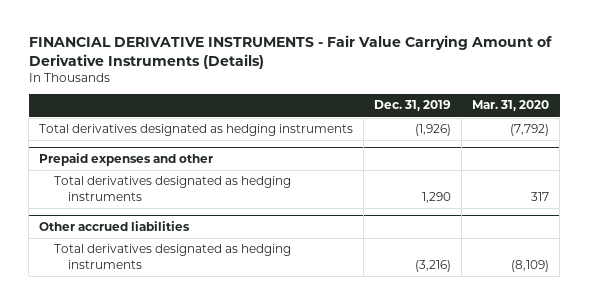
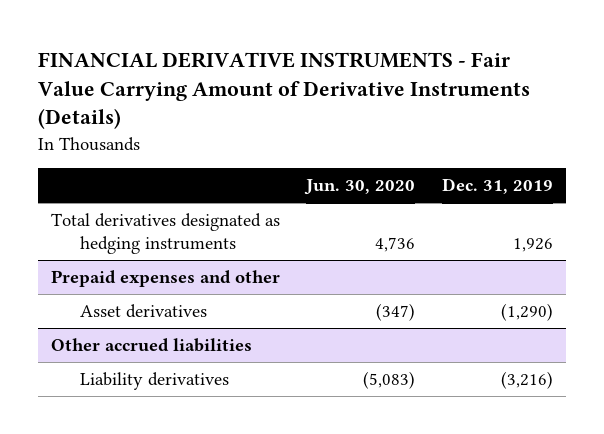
- | Dec. 31, 2019 | Mar. 31, 2020
+ | Jun. 30, 2020 | Dec. 31, 2019
- Total derivatives designated as hedging instruments | (1,926) | (7,792)
+ Total derivatives designated as hedging instruments | 4,736 | 1,926
@ Prepaid expenses and other
- Total derivatives designated as hedging instruments | 1,290 | 317
+ Asset derivatives | (347) | (1,290)
@ Other accrued liabilities
- Total derivatives designated as hedging instruments | (3,216) | (8,109)
+ Liability derivatives | (5,083) | (3,216)

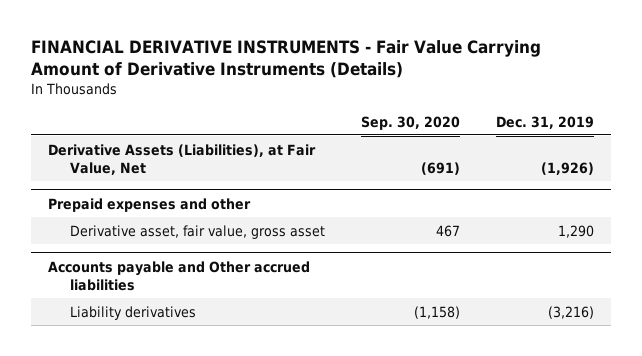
- | Jun. 30, 2020 | Dec. 31, 2019
+ | Sep. 30, 2020 | Dec. 31, 2019
- Total derivatives designated as hedging instruments | 4,736 | 1,926
+ Derivative Assets (Liabilities), at Fair Value, Net | (691) | (1,926)
@ Prepaid expenses and other
- Asset derivatives | (347) | (1,290)
- Other accrued liabilities
@ Prepaid expenses and other
+ Derivative asset, fair value, gross asset | 467 | 1,290
+ Accounts payable and Other accrued liabilities

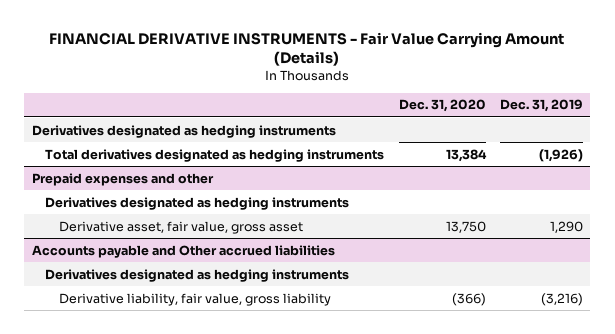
- FINANCIAL DERIVATIVE INSTRUMENTS - Fair Value Carrying Amount of Derivative Instruments (Details)
+ FINANCIAL DERIVATIVE INSTRUMENTS - Fair Value Carrying Amount (Details)
- | Sep. 30, 2020 | Dec. 31, 2019
+ | Dec. 31, 2020 | Dec. 31, 2019
- Derivative Assets (Liabilities), at Fair Value, Net | (691) | (1,926)
+ Derivatives designated as hedging instruments
+ Total derivatives designated as hedging instruments | 13,384 | (1,926)
@ Prepaid expenses and other
+ Derivatives designated as hedging instruments
@ Accounts payable and Other accrued liabilities
- Liability derivatives | (1,158) | (3,216)
+ Derivatives designated as hedging instruments
+ Derivative liability, fair value, gross liability | (366) | (3,216)

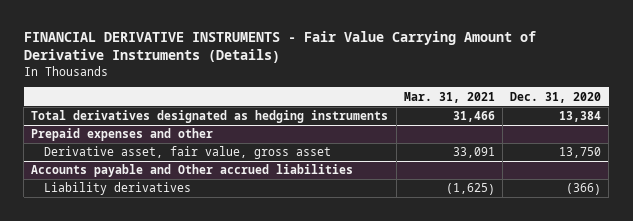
- FINANCIAL DERIVATIVE INSTRUMENTS - Fair Value Carrying Amount (Details)
+ FINANCIAL DERIVATIVE INSTRUMENTS - Fair Value Carrying Amount of Derivative Instruments (Details)
- | Dec. 31, 2020 | Dec. 31, 2019
+ | Mar. 31, 2021 | Dec. 31, 2020
- Derivatives designated as hedging instruments
@ Prepaid expenses and other
- Derivatives designated as hedging instruments
@ Accounts payable and Other accrued liabilities
- Derivatives designated as hedging instruments
- Derivative liability, fair value, gross liability | (366) | (3,216)
+ Liability derivatives | (1,625) | (366)

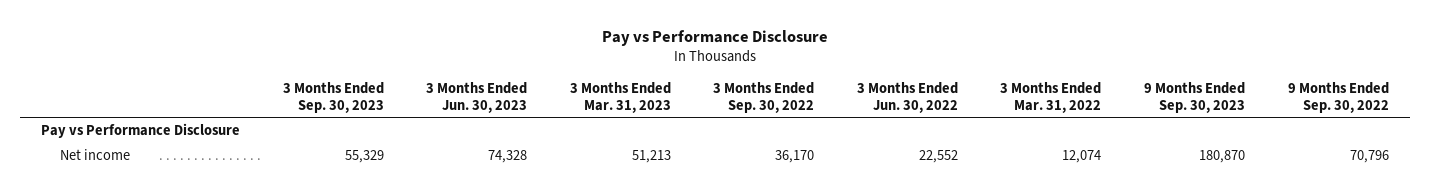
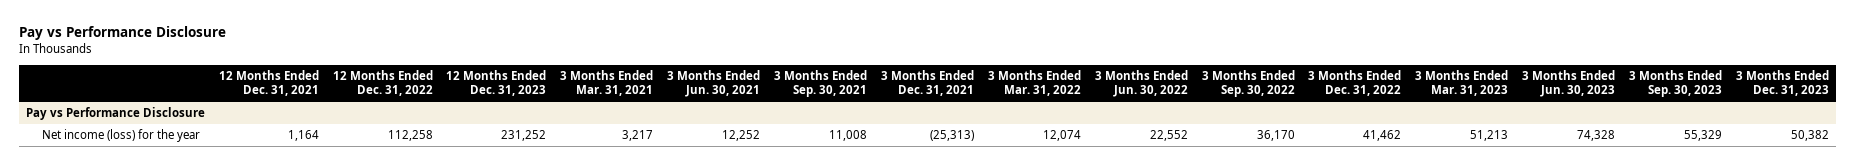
- | 3 Months Ended Sep. 30, 2023 | 3 Months Ended Jun. 30, 2023 | 3 Months Ended Mar. 31, 2023 | 3 Months Ended Sep. 30, 2022 | 3 Months Ended Jun. 30, 2022 | 3 Months Ended Mar. 31, 2022 | 9 Months Ended Sep. 30, 2023 | 9 Months Ended Sep. 30, 2022
+ | 12 Months Ended Dec. 31, 2021 | 12 Months Ended Dec. 31, 2022 | 12 Months Ended Dec. 31, 2023 | 3 Months Ended Mar. 31, 2021 | 3 Months Ended Jun. 30, 2021 | 3 Months Ended Sep. 30, 2021 | 3 Months Ended Dec. 31, 2021 | 3 Months Ended Mar. 31, 2022 | 3 Months Ended Jun. 30, 2022 | 3 Months Ended Sep. 30, 2022 | 3 Months Ended Dec. 31, 2022 | 3 Months Ended Mar. 31, 2023 | 3 Months Ended Jun. 30, 2023 | 3 Months Ended Sep. 30, 2023 | 3 Months Ended Dec. 31, 2023
- Net income | 55,329 | 74,328 | 51,213 | 36,170 | 22,552 | 12,074 | 180,870 | 70,796
+ Net income (loss) for the year | 1,164 | 112,258 | 231,252 | 3,217 | 12,252 | 11,008 | (25,313) | 12,074 | 22,552 | 36,170 | 41,462 | 51,213 | 74,328 | 55,329 | 50,382

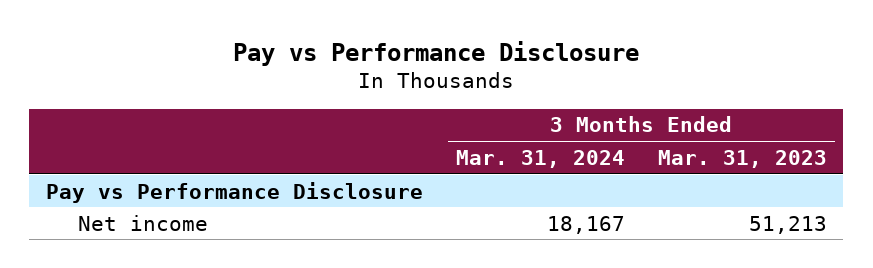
- | 12 Months Ended Dec. 31, 2021 | 12 Months Ended Dec. 31, 2022 | 12 Months Ended Dec. 31, 2023 | 3 Months Ended Mar. 31, 2021 | 3 Months Ended Jun. 30, 2021 | 3 Months Ended Sep. 30, 2021 | 3 Months Ended Dec. 31, 2021 | 3 Months Ended Mar. 31, 2022 | 3 Months Ended Jun. 30, 2022 | 3 Months Ended Sep. 30, 2022 | 3 Months Ended Dec. 31, 2022 | 3 Months Ended Mar. 31, 2023 | 3 Months Ended Jun. 30, 2023 | 3 Months Ended Sep. 30, 2023 | 3 Months Ended Dec. 31, 2023
+ | 3 Months Ended Mar. 31, 2024 | 3 Months Ended Mar. 31, 2023
- Net income (loss) for the year | 1,164 | 112,258 | 231,252 | 3,217 | 12,252 | 11,008 | (25,313) | 12,074 | 22,552 | 36,170 | 41,462 | 51,213 | 74,328 | 55,329 | 50,382
+ Net income | 18,167 | 51,213

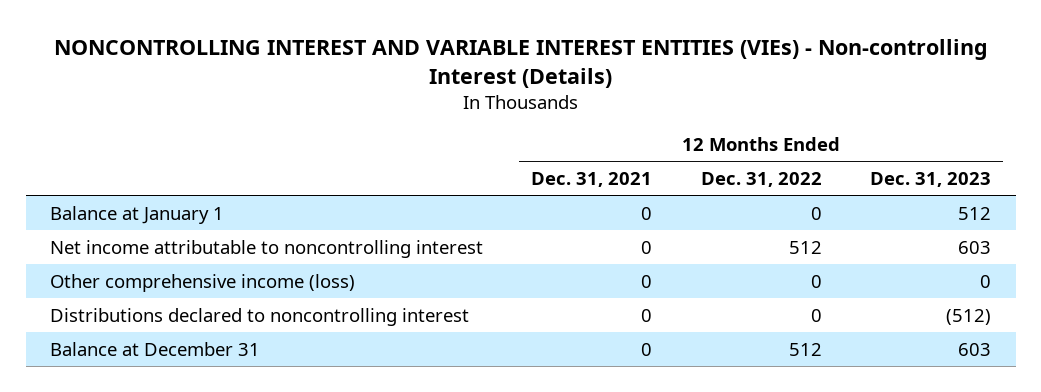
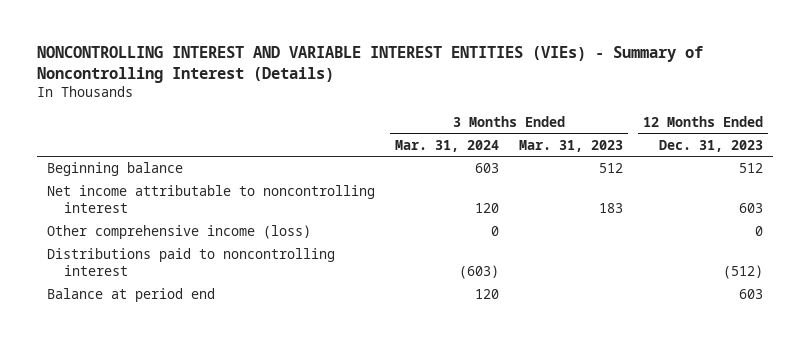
- NONCONTROLLING INTEREST AND VARIABLE INTEREST ENTITIES (VIEs) - Non-controlling Interest (Details)
+ NONCONTROLLING INTEREST AND VARIABLE INTEREST ENTITIES (VIEs) - Summary of Noncontrolling Interest (Details)
- | 12 Months Ended Dec. 31, 2021 | 12 Months Ended Dec. 31, 2022 | 12 Months Ended Dec. 31, 2023
+ | 3 Months Ended Mar. 31, 2024 | 3 Months Ended Mar. 31, 2023 | 12 Months Ended Dec. 31, 2023
- Balance at January 1 | 0 | 0 | 512
+ Beginning balance | 603 | 512 | 512
- Distributions declared to noncontrolling interest | 0 | 0 | (512)
- Balance at December 31 | 0 | 512 | 603
+ Distributions paid to noncontrolling interest | (603) | | (512)
+ Balance at period end | 120 | | 603

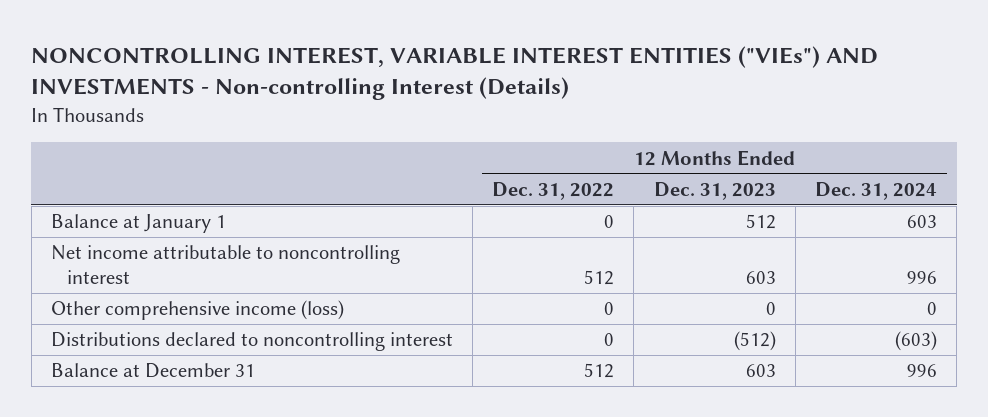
- NONCONTROLLING INTEREST AND VARIABLE INTEREST ENTITIES (VIEs) - Summary of Noncontrolling Interest (Details)
+ NONCONTROLLING INTEREST, VARIABLE INTEREST ENTITIES ("VIEs") AND INVESTMENTS - Non-controlling Interest (Details)
- | 3 Months Ended Mar. 31, 2024 | 3 Months Ended Mar. 31, 2023 | 12 Months Ended Dec. 31, 2023
+ | 12 Months Ended Dec. 31, 2022 | 12 Months Ended Dec. 31, 2023 | 12 Months Ended Dec. 31, 2024
- Beginning balance | 603 | 512 | 512
+ Balance at January 1 | 0 | 512 | 603
- Distributions paid to noncontrolling interest | (603) | | (512)
- Balance at period end | 120 | | 603
+ Distributions declared to noncontrolling interest | 0 | (512) | (603)
+ Balance at December 31 | 512 | 603 | 996

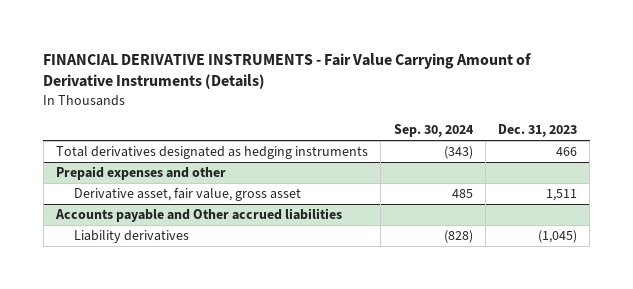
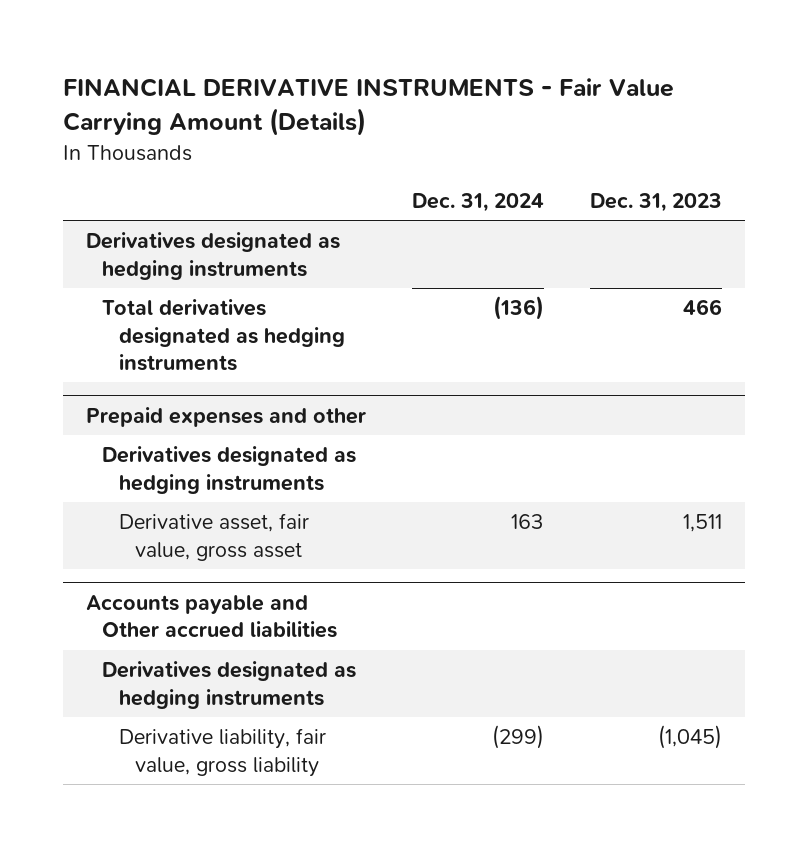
- FINANCIAL DERIVATIVE INSTRUMENTS - Fair Value Carrying Amount of Derivative Instruments (Details)
+ FINANCIAL DERIVATIVE INSTRUMENTS - Fair Value Carrying Amount (Details)
- | Sep. 30, 2024 | Dec. 31, 2023
+ | Dec. 31, 2024 | Dec. 31, 2023
+ Derivatives designated as hedging instruments
@ Prepaid expenses and other
+ Derivatives designated as hedging instruments
@ Accounts payable and Other accrued liabilities
- Liability derivatives | (828) | (1,045)
+ Derivatives designated as hedging instruments
+ Derivative liability, fair value, gross liability | (299) | (1,045)

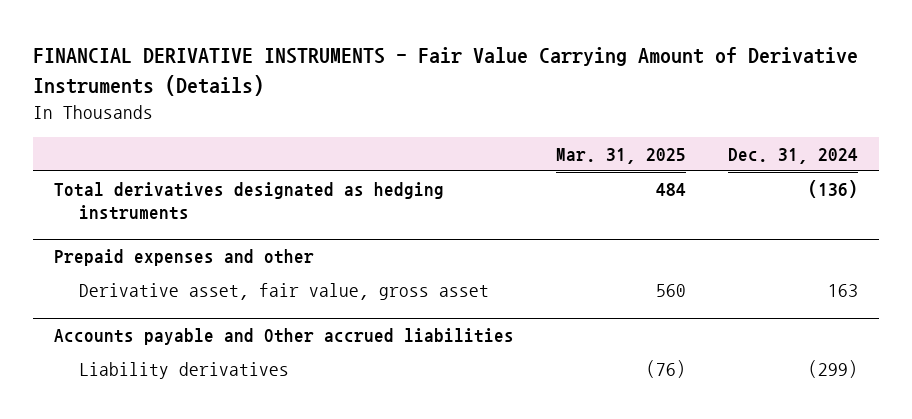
- FINANCIAL DERIVATIVE INSTRUMENTS - Fair Value Carrying Amount (Details)
+ FINANCIAL DERIVATIVE INSTRUMENTS - Fair Value Carrying Amount of Derivative Instruments (Details)
- | Dec. 31, 2024 | Dec. 31, 2023
+ | Mar. 31, 2025 | Dec. 31, 2024
- Derivatives designated as hedging instruments
@ Prepaid expenses and other
- Derivatives designated as hedging instruments
@ Accounts payable and Other accrued liabilities
- Derivatives designated as hedging instruments
- Derivative liability, fair value, gross liability | (299) | (1,045)
+ Liability derivatives | (76) | (299)

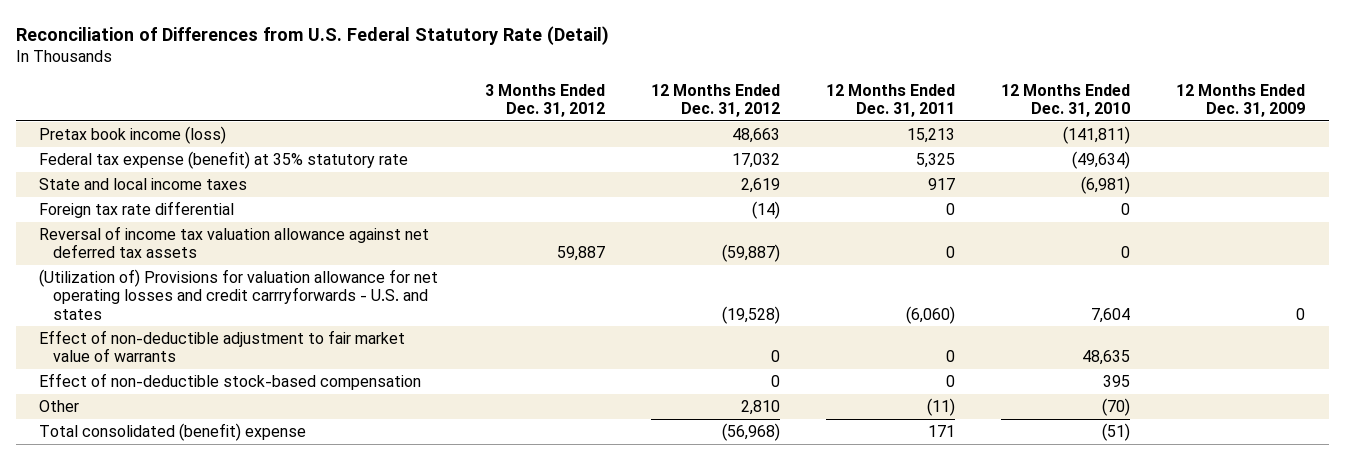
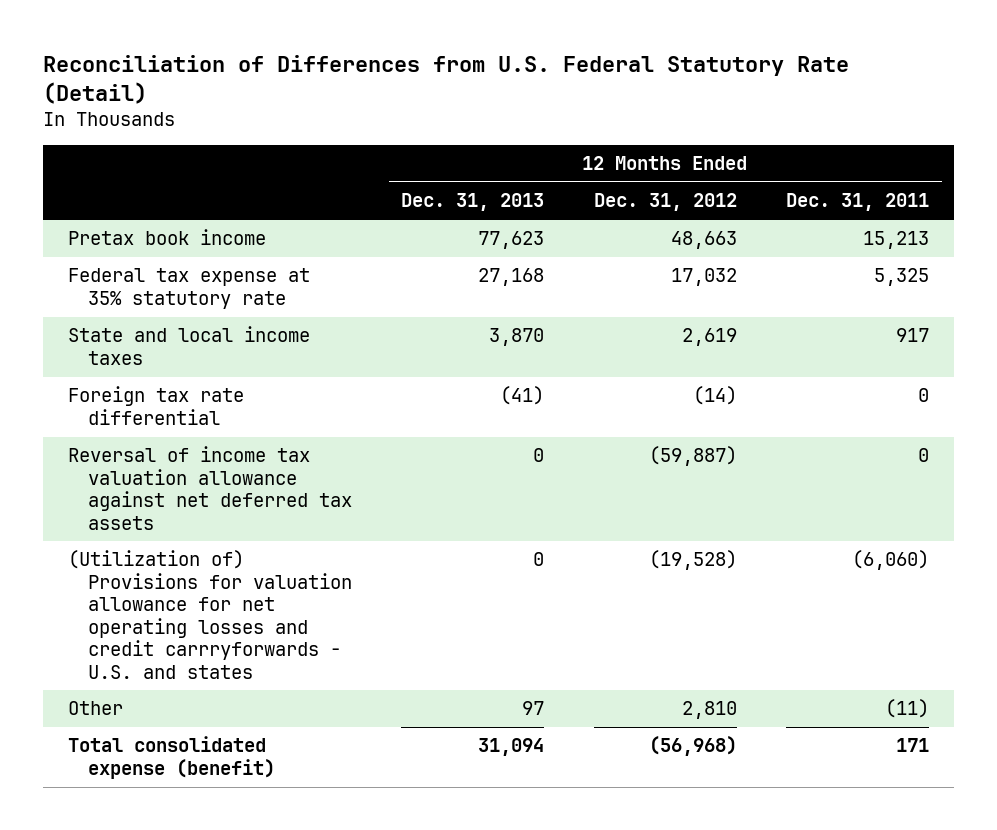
- | 3 Months Ended Dec. 31, 2012 | 12 Months Ended Dec. 31, 2012 | 12 Months Ended Dec. 31, 2011 | 12 Months Ended Dec. 31, 2010 | 12 Months Ended Dec. 31, 2009
+ | 12 Months Ended Dec. 31, 2013 | 12 Months Ended Dec. 31, 2012 | 12 Months Ended Dec. 31, 2011
- Pretax book income (loss) | | 48,663 | 15,213 | (141,811) |
- Federal tax expense (benefit) at 35% statutory rate | | 17,032 | 5,325 | (49,634) |
+ Pretax book income | 77,623 | 48,663 | 15,213
+ Federal tax expense at 35% statutory rate | 27,168 | 17,032 | 5,325
- Effect of non-deductible adjustment to fair market value of warrants | | 0 | 0 | 48,635 |
- Effect of non-deductible stock-based compensation | | 0 | 0 | 395 |
- Total consolidated (benefit) expense | | (56,968) | 171 | (51) |
+ Total consolidated expense (benefit) | 31,094 | (56,968) | 171

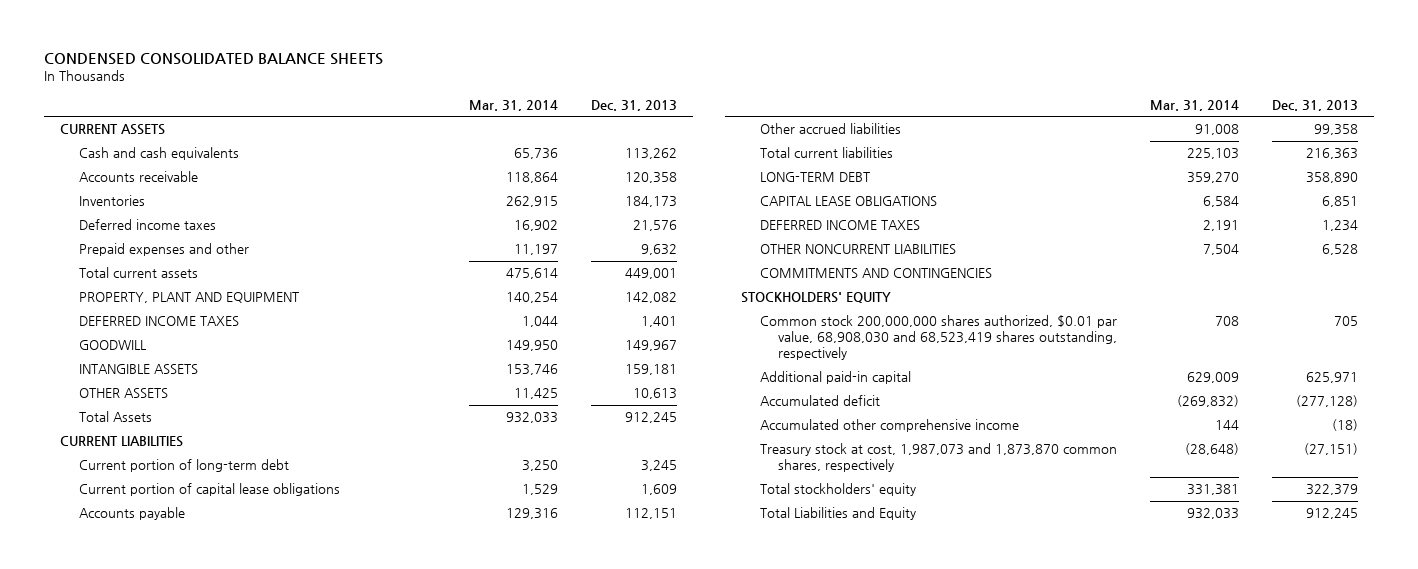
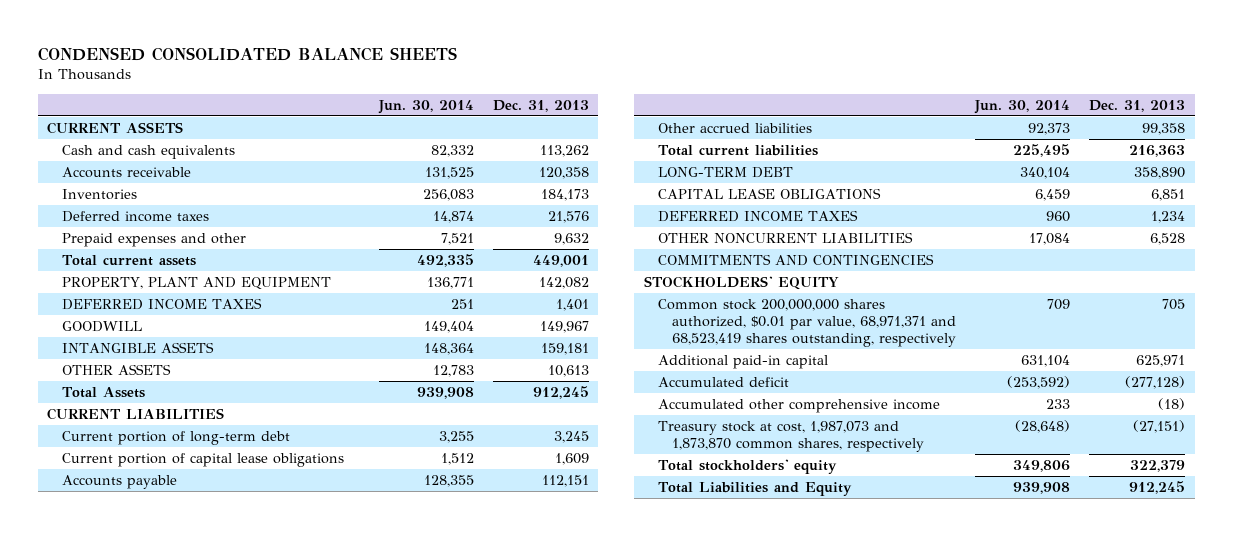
- | Mar. 31, 2014 | Dec. 31, 2013
+ | Jun. 30, 2014 | Dec. 31, 2013
- Common stock 200,000,000 shares authorized, $0.01 par value, 68,908,030 and 68,523,419 shares outstanding, respectively | 708 | 705
+ Common stock 200,000,000 shares authorized, $0.01 par value, 68,971,371 and 68,523,419 shares outstanding, respectively | 709 | 705

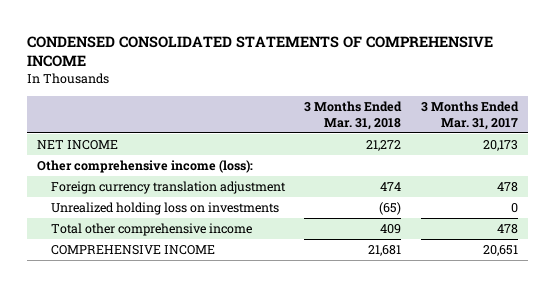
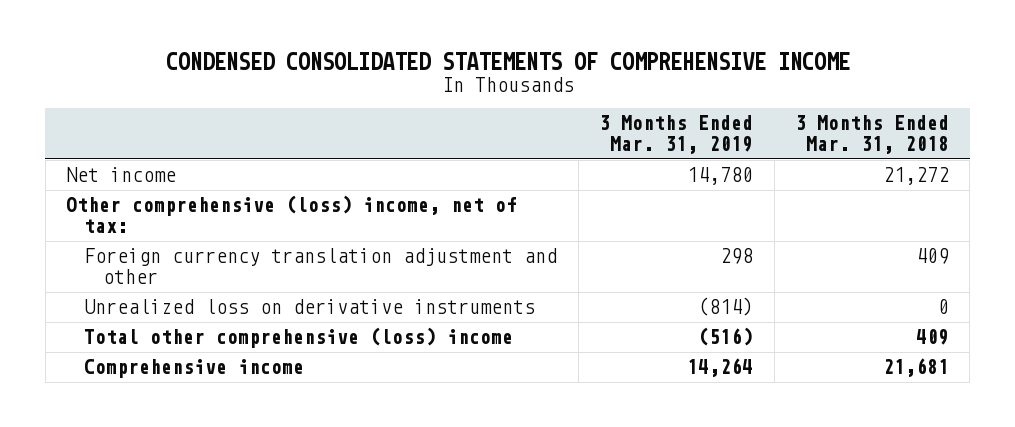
- | 3 Months Ended Mar. 31, 2018 | 3 Months Ended Mar. 31, 2017
+ | 3 Months Ended Mar. 31, 2019 | 3 Months Ended Mar. 31, 2018
- NET INCOME | 21,272 | 20,173
- Other comprehensive income (loss):
- Foreign currency translation adjustment | 474 | 478
- Unrealized holding loss on investments | (65) | 0
- Total other comprehensive income | 409 | 478
- COMPREHENSIVE INCOME | 21,681 | 20,651
+ Net income | 14,780 | 21,272
+ Other comprehensive (loss) income, net of tax:
+ Foreign currency translation adjustment and other | 298 | 409
+ Unrealized loss on derivative instruments | (814) | 0
+ Total other comprehensive (loss) income | (516) | 409
+ Comprehensive income | 14,264 | 21,681

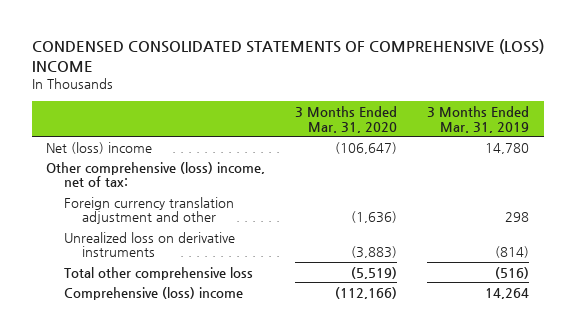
- CONDENSED CONSOLIDATED STATEMENTS OF COMPREHENSIVE INCOME
+ CONDENSED CONSOLIDATED STATEMENTS OF COMPREHENSIVE (LOSS) INCOME
- | 3 Months Ended Mar. 31, 2019 | 3 Months Ended Mar. 31, 2018
+ | 3 Months Ended Mar. 31, 2020 | 3 Months Ended Mar. 31, 2019
- Net income | 14,780 | 21,272
+ Net (loss) income | (106,647) | 14,780
- Total other comprehensive (loss) income | (516) | 409
- Comprehensive income | 14,264 | 21,681
+ Total other comprehensive loss | (5,519) | (516)
+ Comprehensive (loss) income | (112,166) | 14,264

